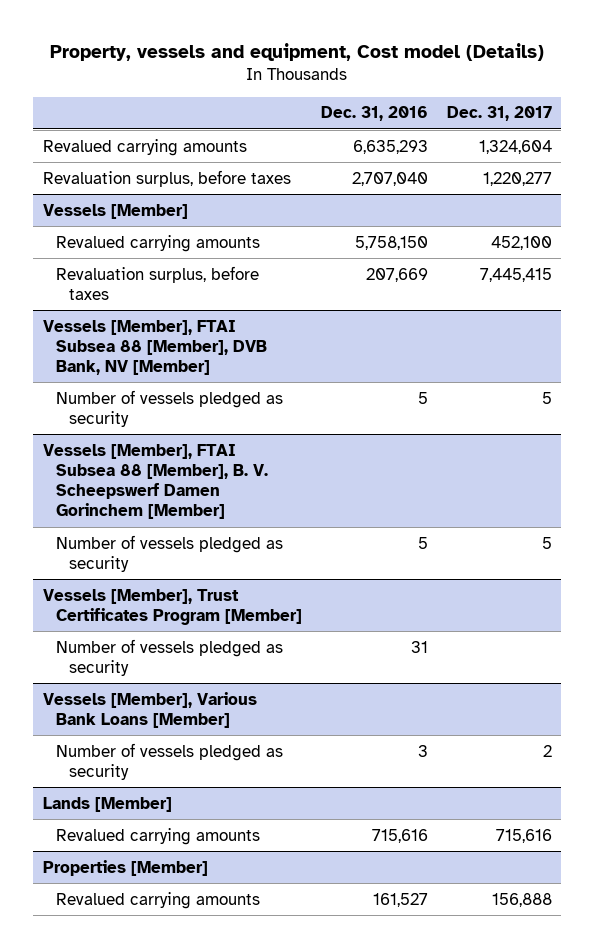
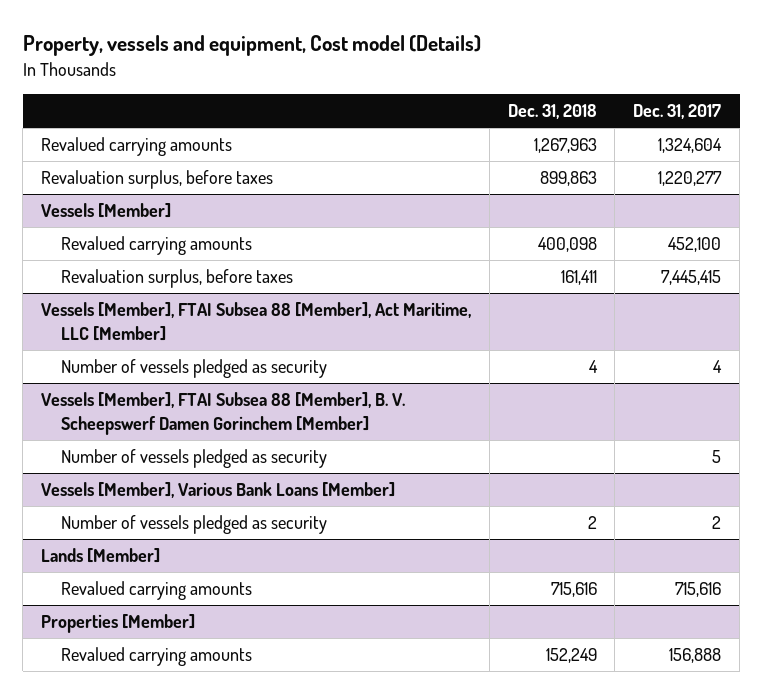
- | Dec. 31, 2016 | Dec. 31, 2017
+ | Dec. 31, 2018 | Dec. 31, 2017
- Vessels [Member], FTAI Subsea 88 [Member], DVB Bank, NV [Member]
- Number of vessels pledged as security | 5 | 5
+ Vessels [Member], FTAI Subsea 88 [Member], Act Maritime, LLC [Member]
+ Number of vessels pledged as security | 4 | 4
- Vessels [Member], Trust Certificates Program [Member]
- Number of vessels pledged as security | 31 |

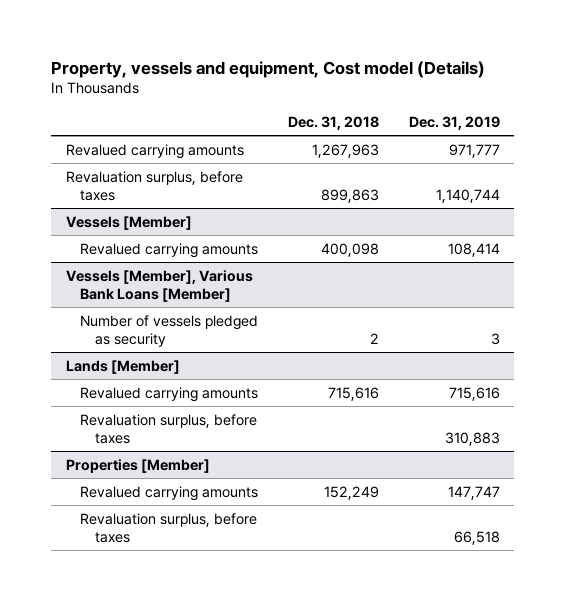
- | Dec. 31, 2018 | Dec. 31, 2017
+ | Dec. 31, 2018 | Dec. 31, 2019
@ Vessels [Member]
- Revaluation surplus, before taxes | 161,411 | 7,445,415
- Vessels [Member], FTAI Subsea 88 [Member], Act Maritime, LLC [Member]
- Number of vessels pledged as security | 4 | 4
- Vessels [Member], FTAI Subsea 88 [Member], B. V. Scheepswerf Damen Gorinchem [Member]
- Number of vessels pledged as security | | 5
@ Lands [Member]
+ Revaluation surplus, before taxes | | 310,883
@ Properties [Member]
+ Revaluation surplus, before taxes | | 66,518

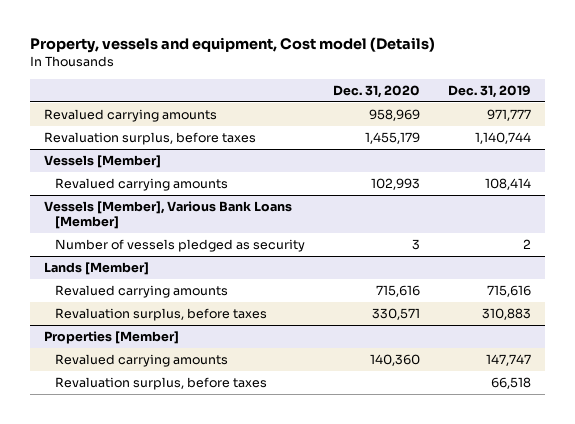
- | Dec. 31, 2018 | Dec. 31, 2019
+ | Dec. 31, 2020 | Dec. 31, 2019
@ Vessels [Member], Various Bank Loans [Member]
- Number of vessels pledged as security | 2 | 3
+ Number of vessels pledged as security | 3 | 2

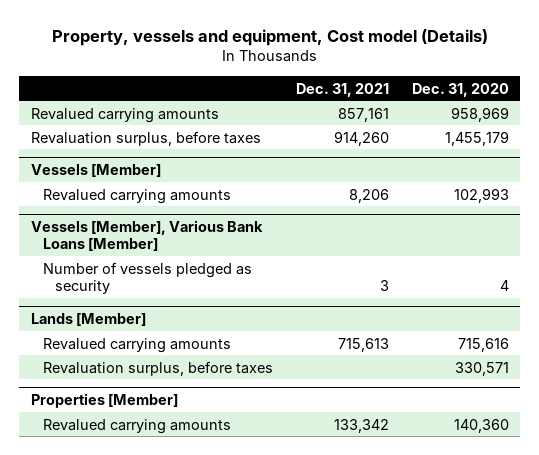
- | Dec. 31, 2020 | Dec. 31, 2019
+ | Dec. 31, 2021 | Dec. 31, 2020
@ Vessels [Member], Various Bank Loans [Member]
- Number of vessels pledged as security | 3 | 2
+ Number of vessels pledged as security | 3 | 4
@ Properties [Member]
- Revaluation surplus, before taxes | | 66,518

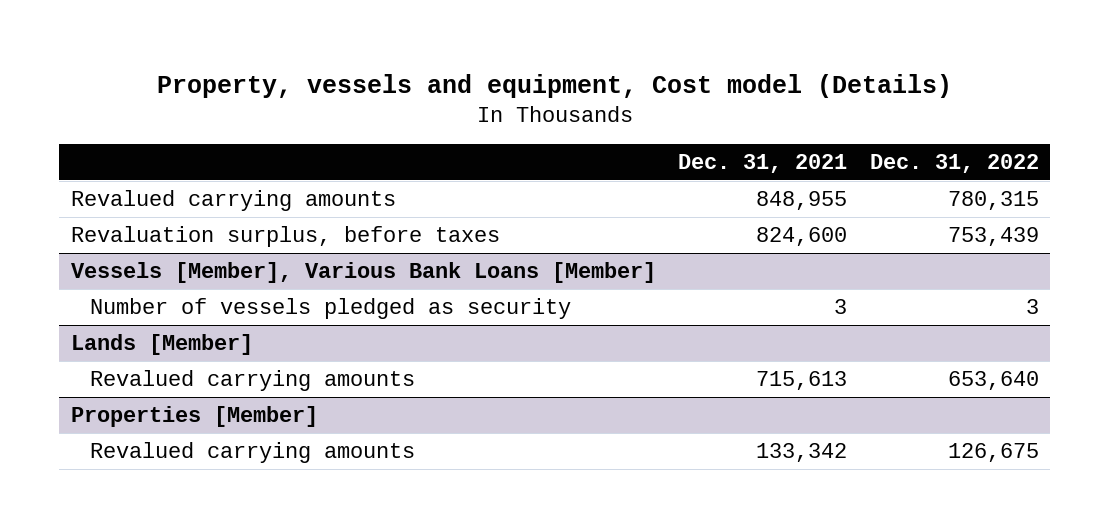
- | Dec. 31, 2021 | Dec. 31, 2020
+ | Dec. 31, 2021 | Dec. 31, 2022
- Revalued carrying amounts | 857,161 | 958,969
- Revaluation surplus, before taxes | 914,260 | 1,455,179
- Vessels [Member]
- Revalued carrying amounts | 8,206 | 102,993
+ Revalued carrying amounts | 848,955 | 780,315
+ Revaluation surplus, before taxes | 824,600 | 753,439
@ Lands [Member]
- Revaluation surplus, before taxes | | 330,571

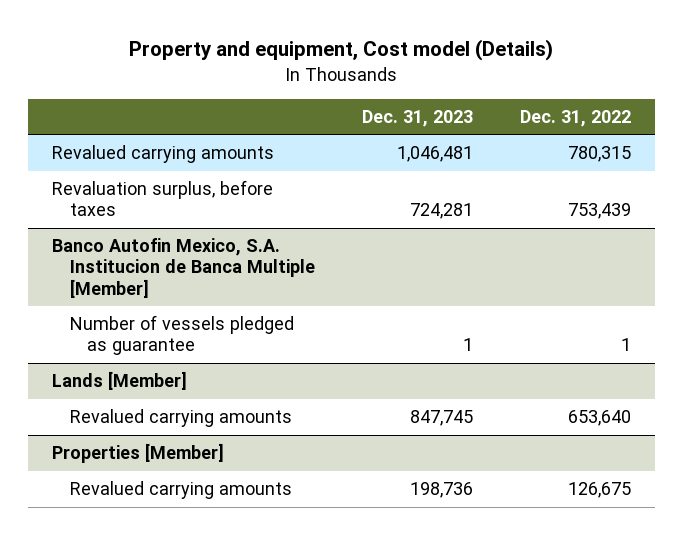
- Property, vessels and equipment, Cost model (Details)
+ Property and equipment, Cost model (Details)
- | Dec. 31, 2021 | Dec. 31, 2022
+ | Dec. 31, 2023 | Dec. 31, 2022
- Vessels [Member], Various Bank Loans [Member]
- Number of vessels pledged as security | 3 | 3
+ Banco Autofin Mexico, S.A. Institucion de Banca Multiple [Member]
+ Number of vessels pledged as guarantee | 1 | 1

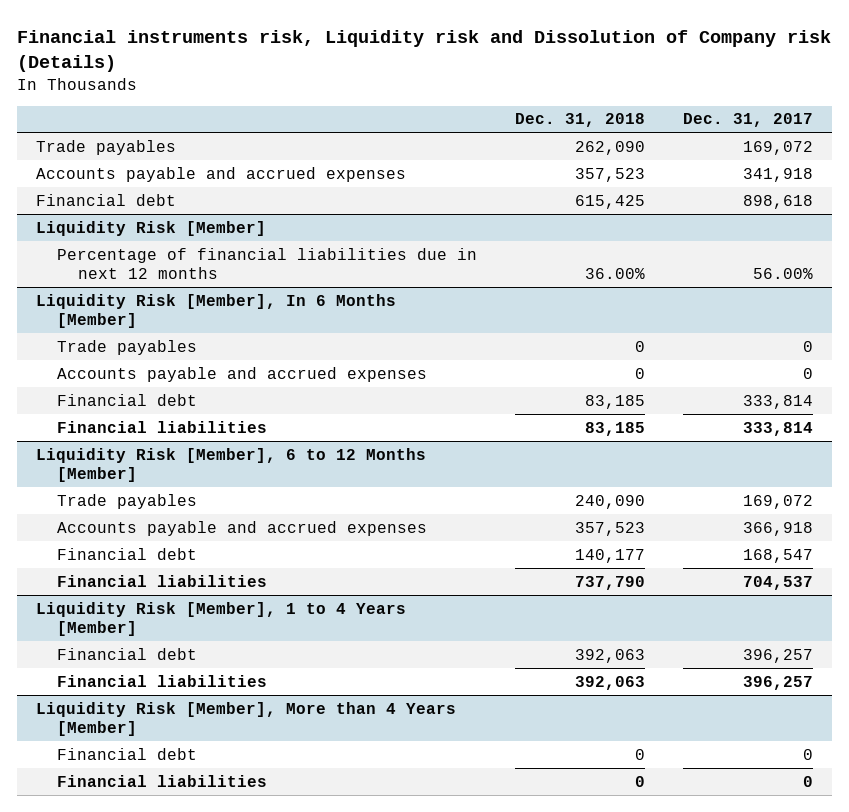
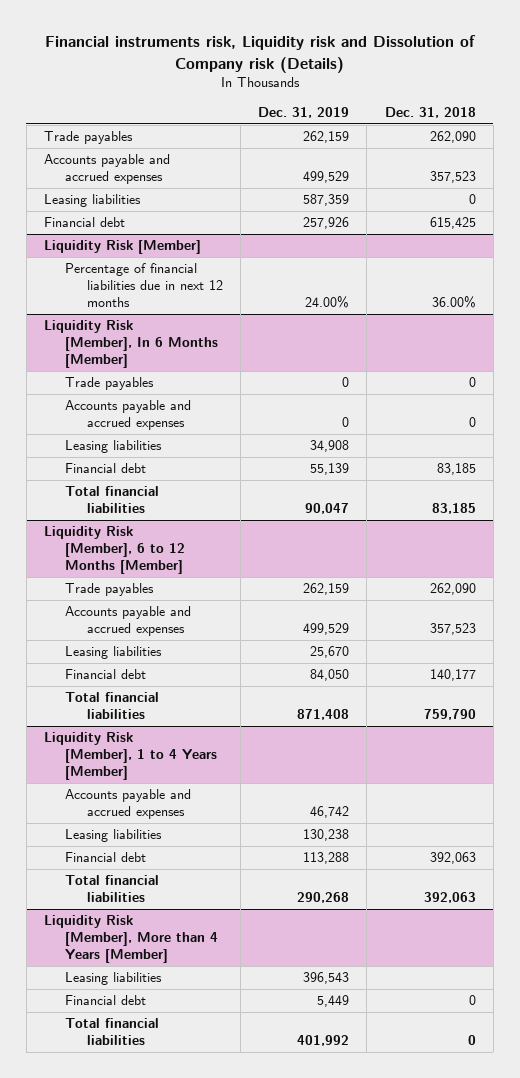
- | Dec. 31, 2018 | Dec. 31, 2017
+ | Dec. 31, 2019 | Dec. 31, 2018
+ Leasing liabilities | 587,359 | 0
@ Liquidity Risk [Member], In 6 Months [Member]
+ Leasing liabilities | 34,908 |
- Financial liabilities | 83,185 | 333,814
+ Total financial liabilities | 90,047 | 83,185
@ Liquidity Risk [Member], 6 to 12 Months [Member]
- Trade payables | 240,090 | 169,072
+ Trade payables | 262,159 | 262,090
+ Leasing liabilities | 25,670 |
- Financial liabilities | 737,790 | 704,537
+ Total financial liabilities | 871,408 | 759,790
@ Liquidity Risk [Member], 1 to 4 Years [Member]
+ Accounts payable and accrued expenses | 46,742 |
+ Leasing liabilities | 130,238 |
- Financial liabilities | 392,063 | 396,257
+ Total financial liabilities | 290,268 | 392,063
@ Liquidity Risk [Member], More than 4 Years [Member]
+ Leasing liabilities | 396,543 |
- Financial liabilities | 0 | 0
+ Total financial liabilities | 401,992 | 0

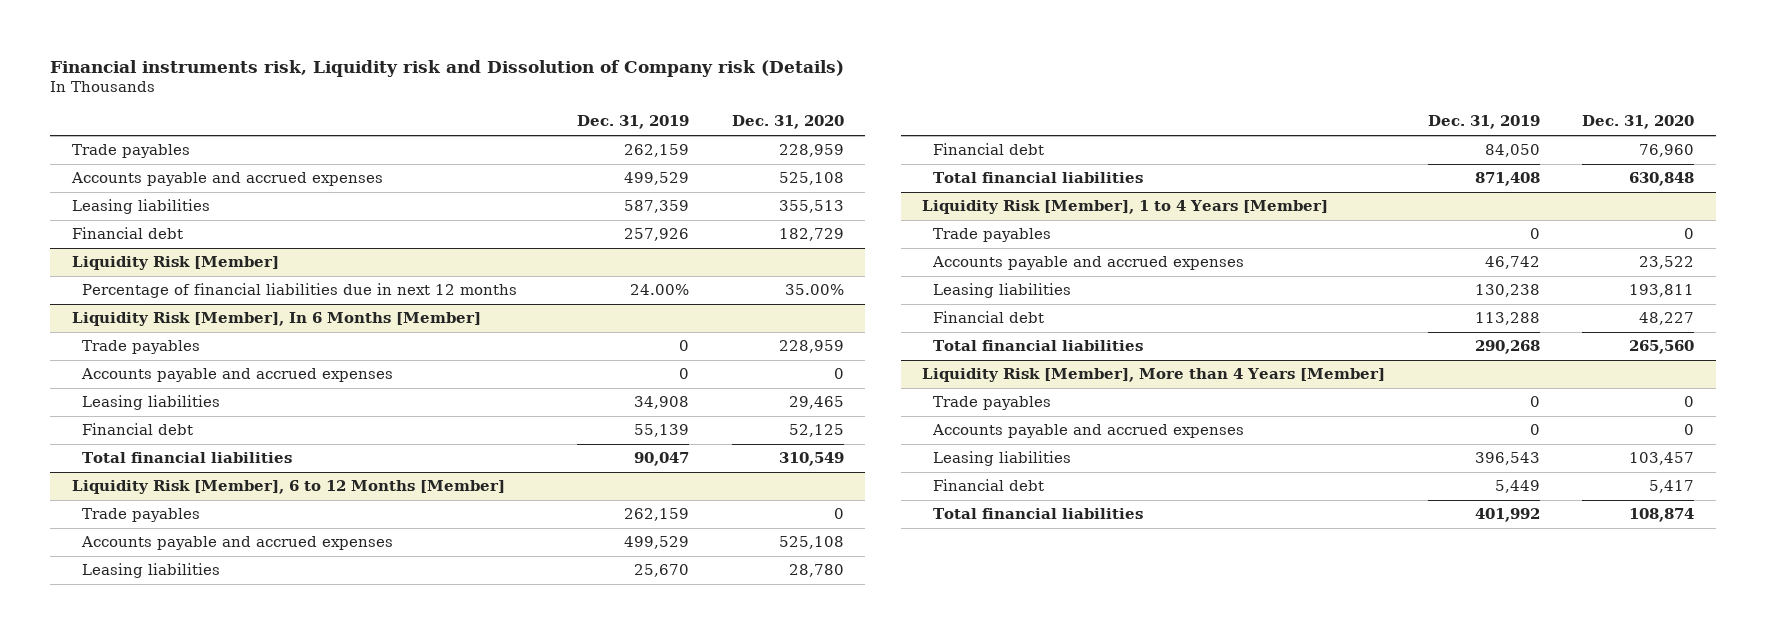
- | Dec. 31, 2019 | Dec. 31, 2018
+ | Dec. 31, 2019 | Dec. 31, 2020
@ Liquidity Risk [Member], 1 to 4 Years [Member]
+ Trade payables | 0 | 0
@ Liquidity Risk [Member], More than 4 Years [Member]
+ Trade payables | 0 | 0
+ Accounts payable and accrued expenses | 0 | 0

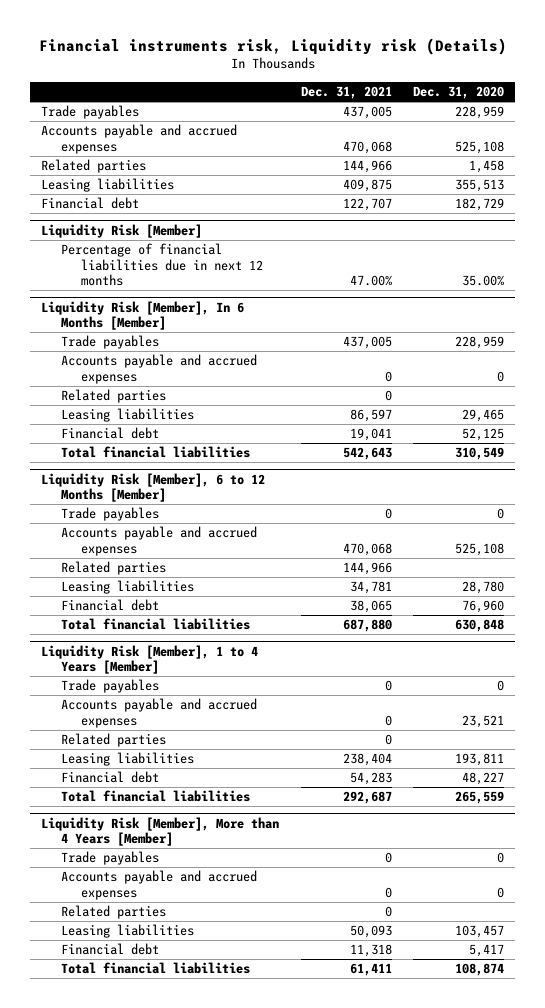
- Financial instruments risk, Liquidity risk and Dissolution of Company risk (Details)
+ Financial instruments risk, Liquidity risk (Details)
- | Dec. 31, 2019 | Dec. 31, 2020
+ | Dec. 31, 2021 | Dec. 31, 2020
+ Related parties | 144,966 | 1,458
@ Liquidity Risk [Member], In 6 Months [Member]
+ Related parties | 0 |
@ Liquidity Risk [Member], 6 to 12 Months [Member]
+ Related parties | 144,966 |
@ Liquidity Risk [Member], 1 to 4 Years [Member]
- Accounts payable and accrued expenses | 46,742 | 23,522
+ Accounts payable and accrued expenses | 0 | 23,521
+ Related parties | 0 |
- Total financial liabilities | 290,268 | 265,560
+ Total financial liabilities | 292,687 | 265,559
@ Liquidity Risk [Member], More than 4 Years [Member]
+ Related parties | 0 |

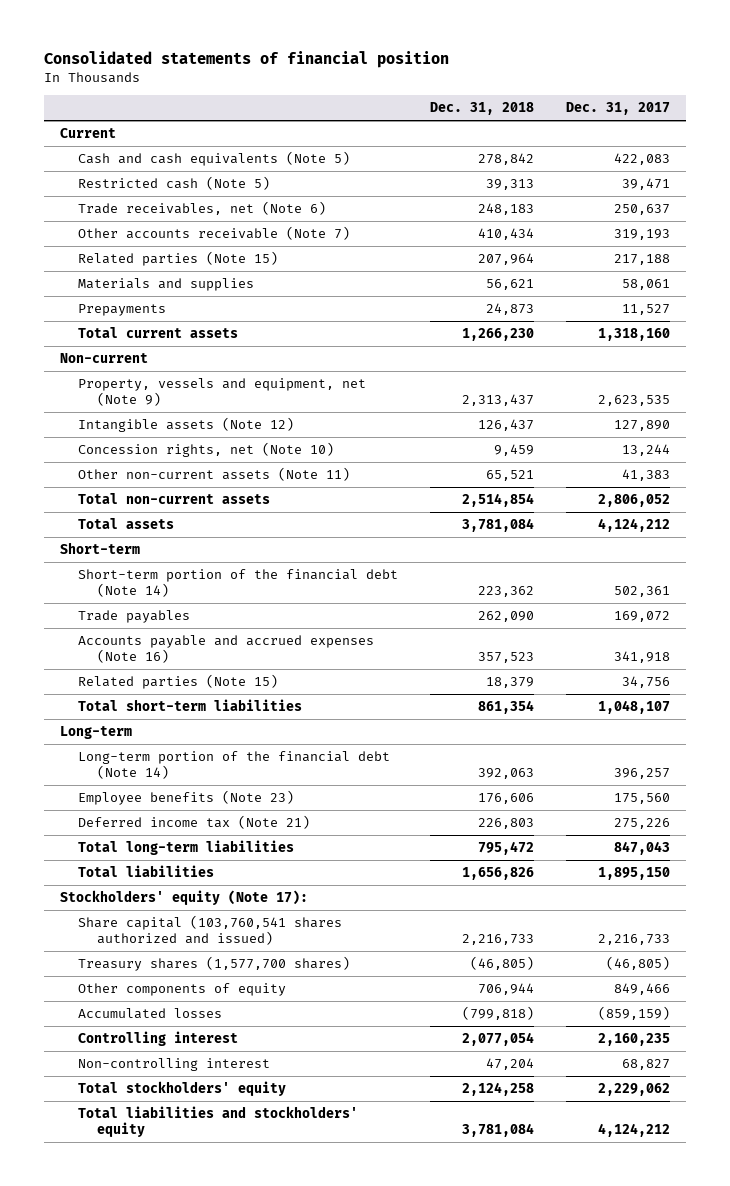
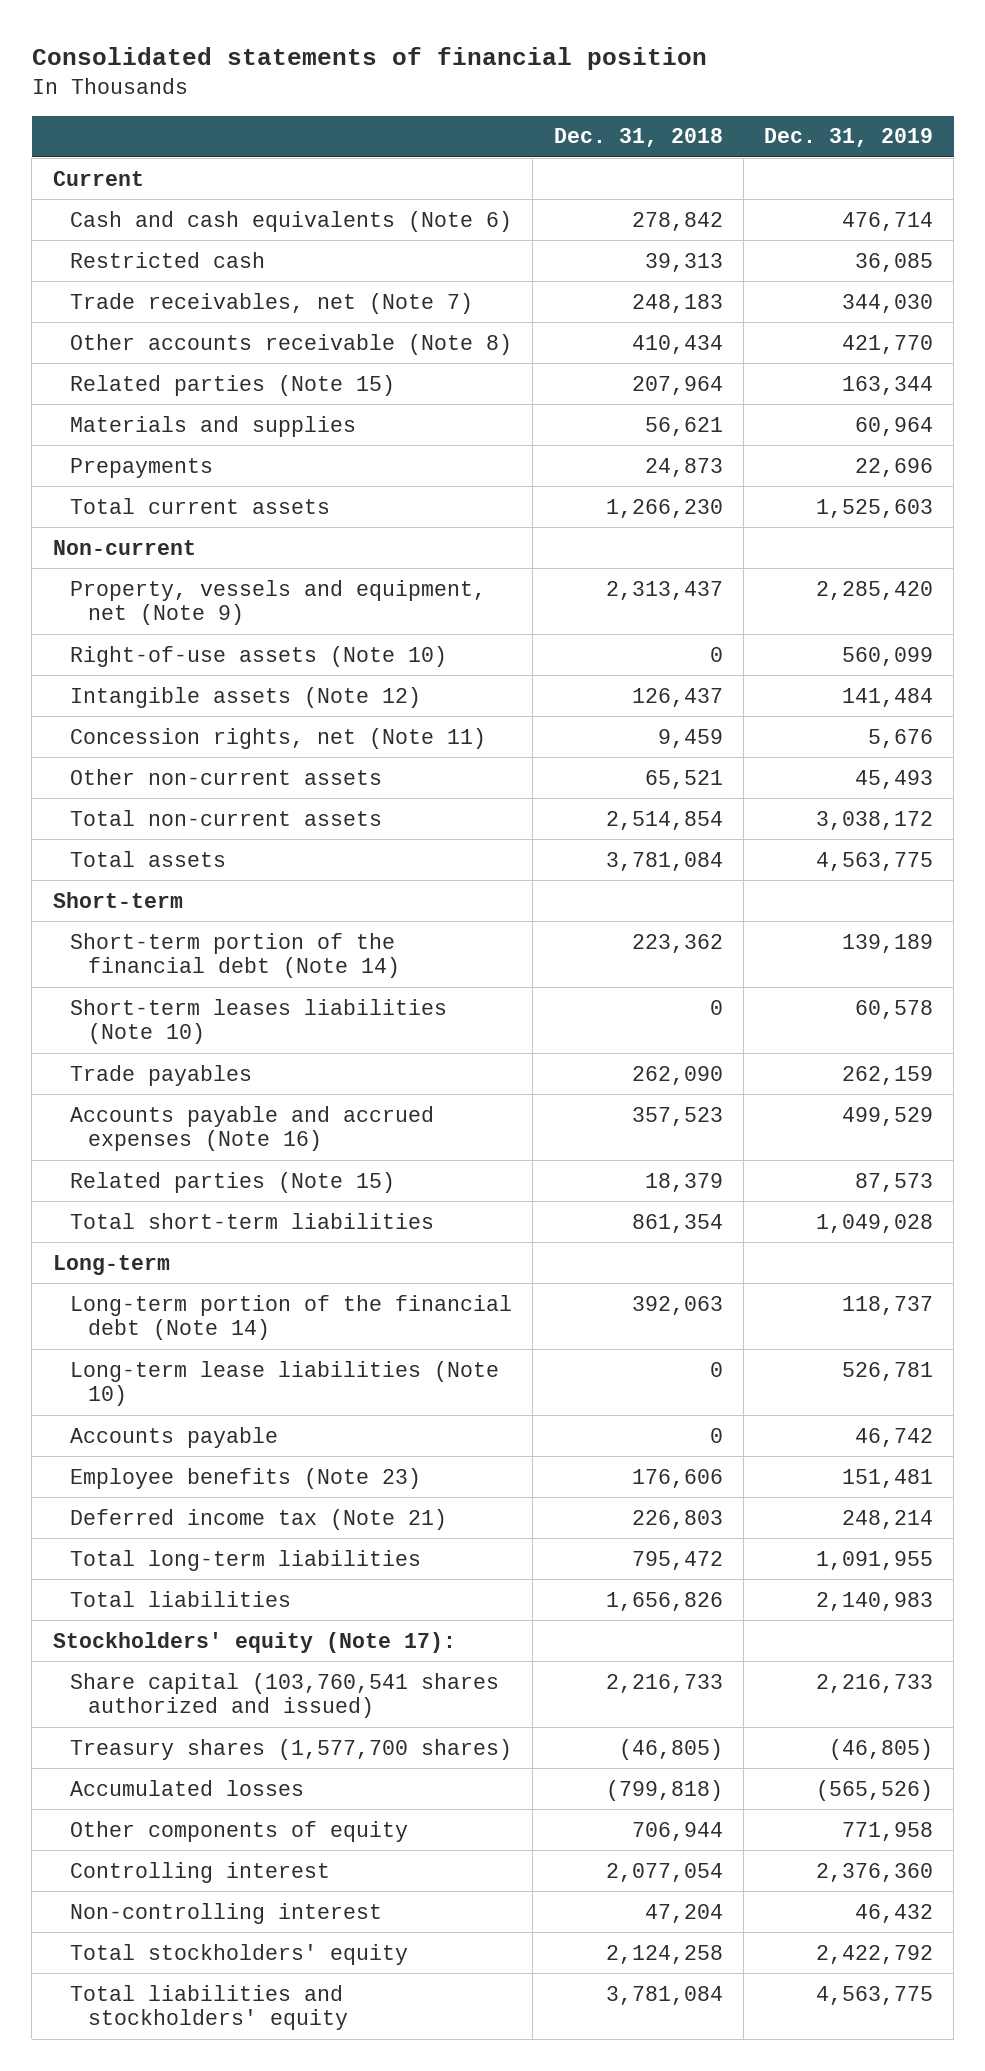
- | Dec. 31, 2018 | Dec. 31, 2017
+ | Dec. 31, 2018 | Dec. 31, 2019
- Cash and cash equivalents (Note 5) | 278,842 | 422,083
- Restricted cash (Note 5) | 39,313 | 39,471
- Trade receivables, net (Note 6) | 248,183 | 250,637
- Other accounts receivable (Note 7) | 410,434 | 319,193
+ Cash and cash equivalents (Note 6) | 278,842 | 476,714
+ Restricted cash | 39,313 | 36,085
+ Trade receivables, net (Note 7) | 248,183 | 344,030
+ Other accounts receivable (Note 8) | 410,434 | 421,770
+ Right-of-use assets (Note 10) | 0 | 560,099
- Concession rights, net (Note 10) | 9,459 | 13,244
- Other non-current assets (Note 11) | 65,521 | 41,383
+ Concession rights, net (Note 11) | 9,459 | 5,676
+ Other non-current assets | 65,521 | 45,493
+ Short-term leases liabilities (Note 10) | 0 | 60,578
+ Long-term lease liabilities (Note 10) | 0 | 526,781
+ Accounts payable | 0 | 46,742
moved down: Other components of equity | 706,944 | 771,958

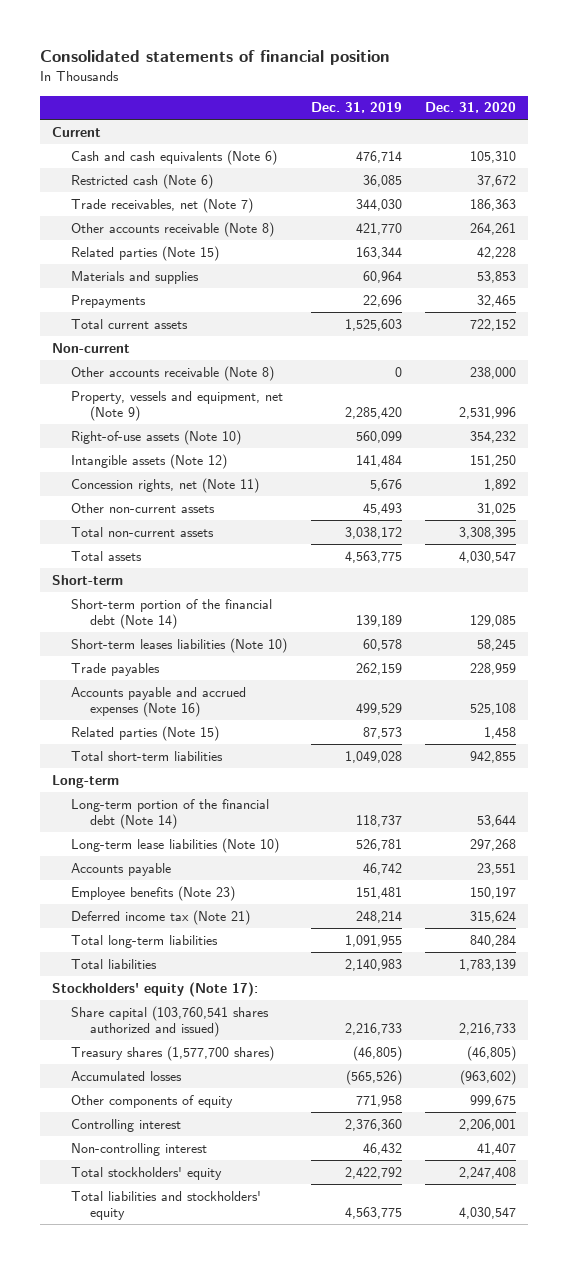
- | Dec. 31, 2018 | Dec. 31, 2019
+ | Dec. 31, 2019 | Dec. 31, 2020
- Restricted cash | 39,313 | 36,085
+ Restricted cash (Note 6) | 36,085 | 37,672
+ Other accounts receivable (Note 8) | 0 | 238,000

